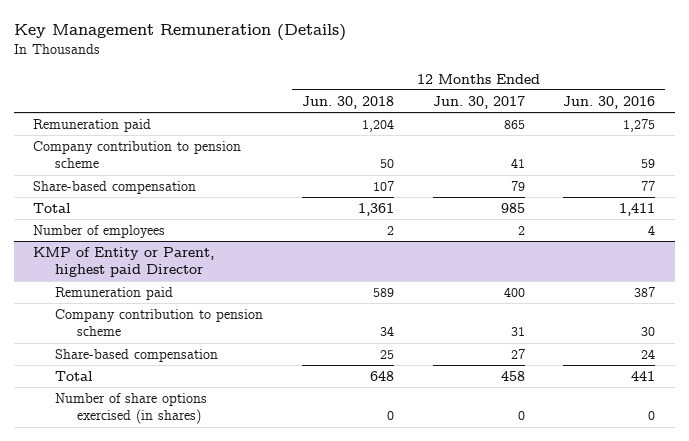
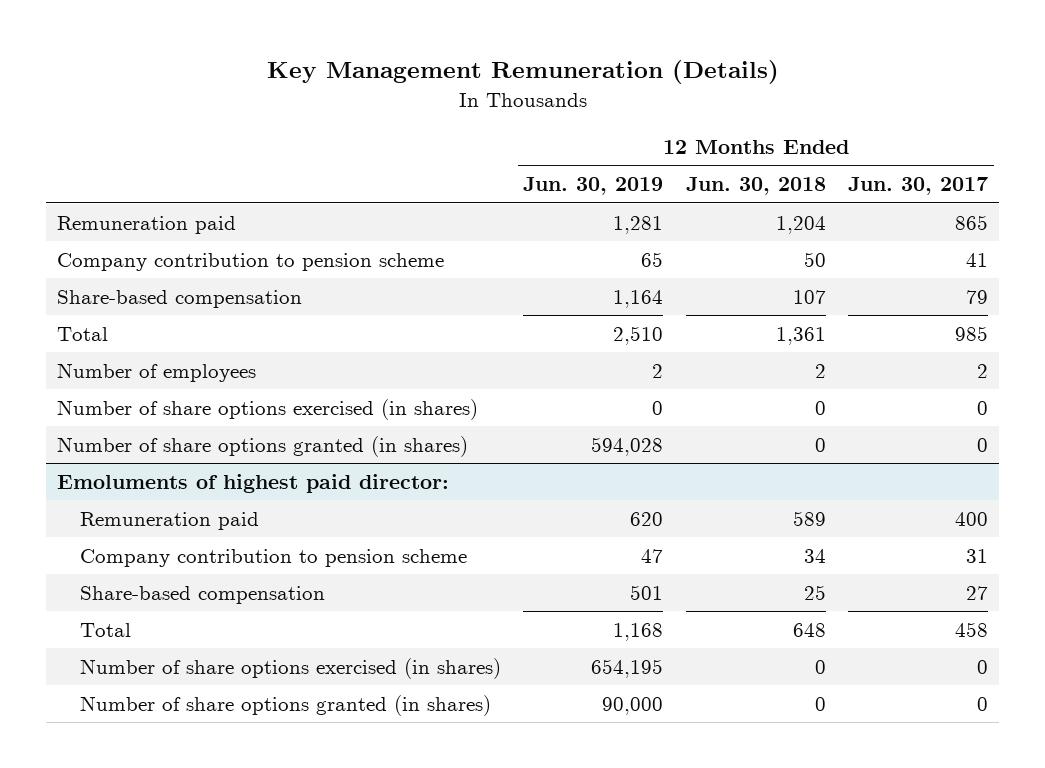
- | 12 Months Ended Jun. 30, 2018 | 12 Months Ended Jun. 30, 2017 | 12 Months Ended Jun. 30, 2016
+ | 12 Months Ended Jun. 30, 2019 | 12 Months Ended Jun. 30, 2018 | 12 Months Ended Jun. 30, 2017
- KMP of Entity or Parent, highest paid Director
+ Number of share options exercised (in shares) | 0 | 0 | 0
+ Number of share options granted (in shares) | 594,028 | 0 | 0
+ Emoluments of highest paid director:
+ Number of share options granted (in shares) | 90,000 | 0 | 0

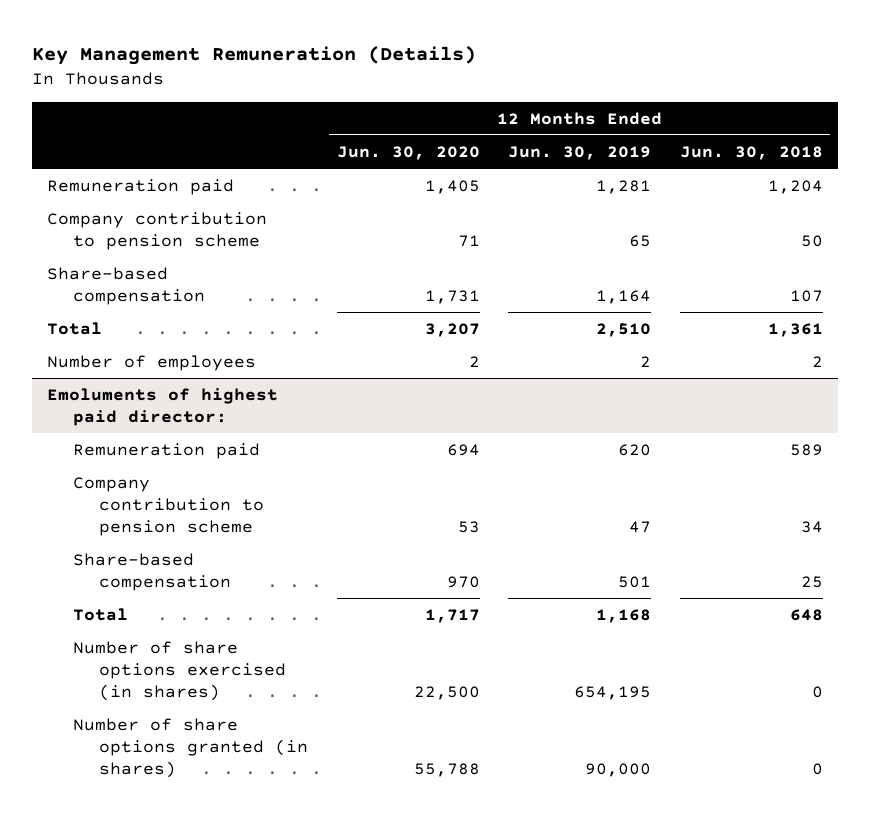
- | 12 Months Ended Jun. 30, 2019 | 12 Months Ended Jun. 30, 2018 | 12 Months Ended Jun. 30, 2017
+ | 12 Months Ended Jun. 30, 2020 | 12 Months Ended Jun. 30, 2019 | 12 Months Ended Jun. 30, 2018
- Number of share options exercised (in shares) | 0 | 0 | 0
- Number of share options granted (in shares) | 594,028 | 0 | 0

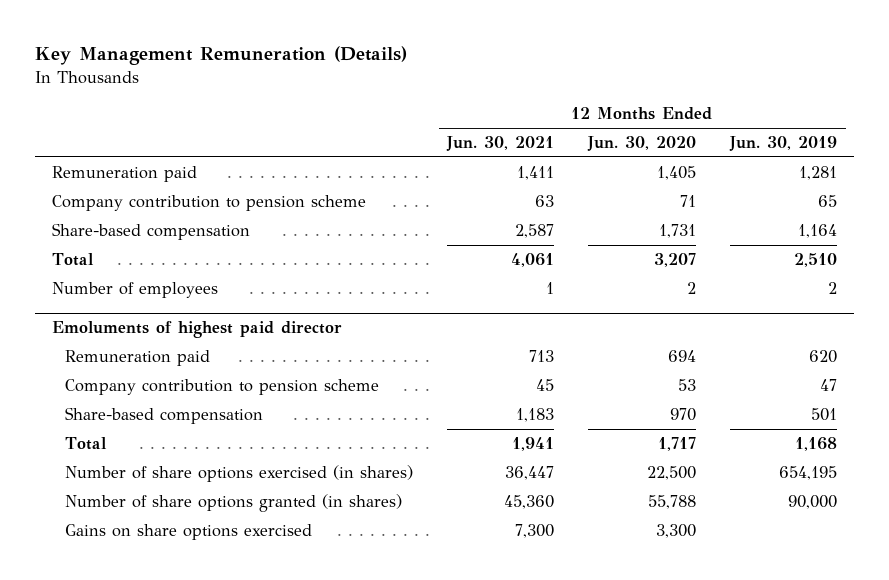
- | 12 Months Ended Jun. 30, 2020 | 12 Months Ended Jun. 30, 2019 | 12 Months Ended Jun. 30, 2018
+ | 12 Months Ended Jun. 30, 2021 | 12 Months Ended Jun. 30, 2020 | 12 Months Ended Jun. 30, 2019
- Emoluments of highest paid director:
+ Emoluments of highest paid director
+ Gains on share options exercised | 7,300 | 3,300 |

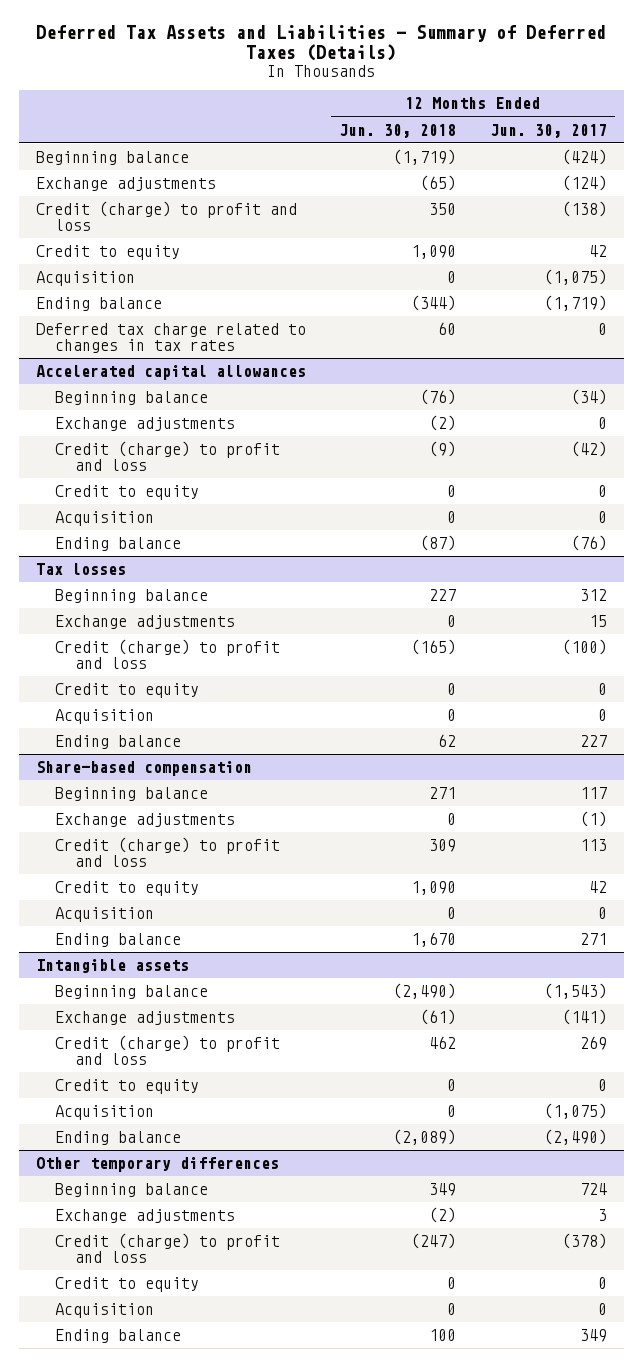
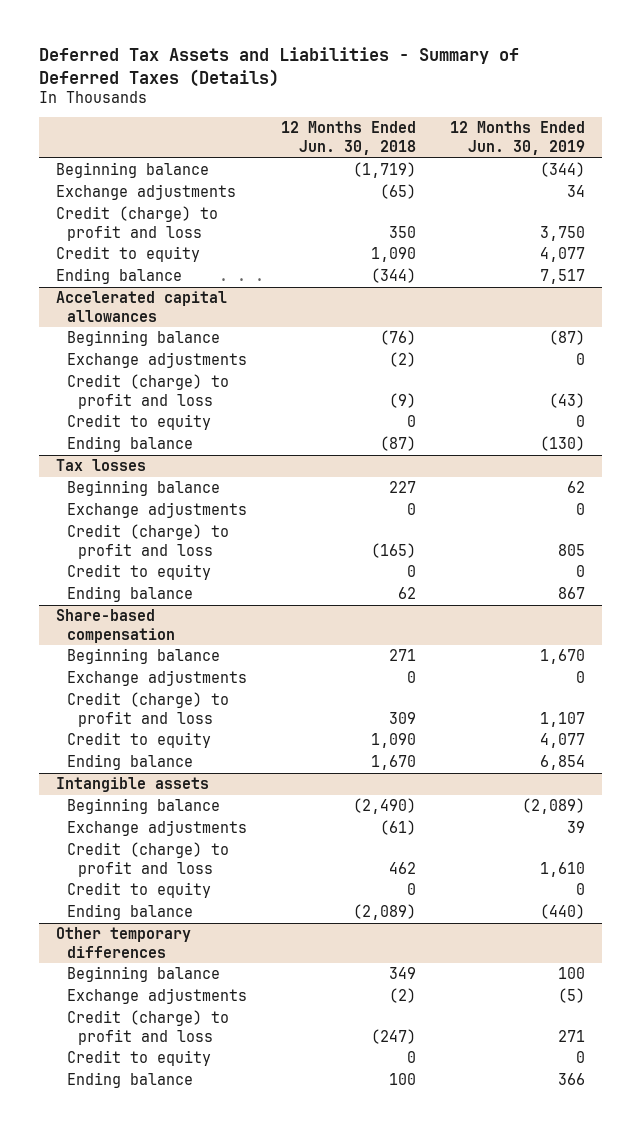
- | 12 Months Ended Jun. 30, 2018 | 12 Months Ended Jun. 30, 2017
+ | 12 Months Ended Jun. 30, 2018 | 12 Months Ended Jun. 30, 2019
- Acquisition | 0 | (1,075)
- Deferred tax charge related to changes in tax rates | 60 | 0
@ Accelerated capital allowances
- Acquisition | 0 | 0
@ Tax losses
- Acquisition | 0 | 0
@ Share-based compensation
- Acquisition | 0 | 0
@ Intangible assets
- Acquisition | 0 | (1,075)
@ Other temporary differences
- Acquisition | 0 | 0

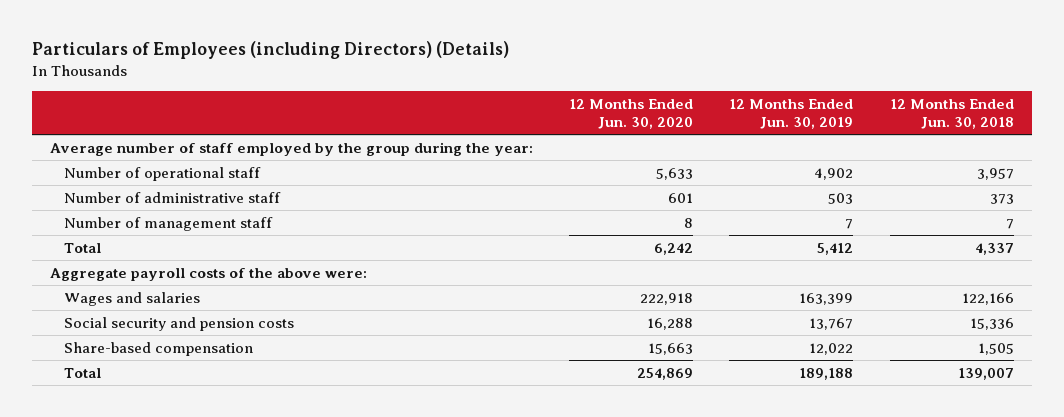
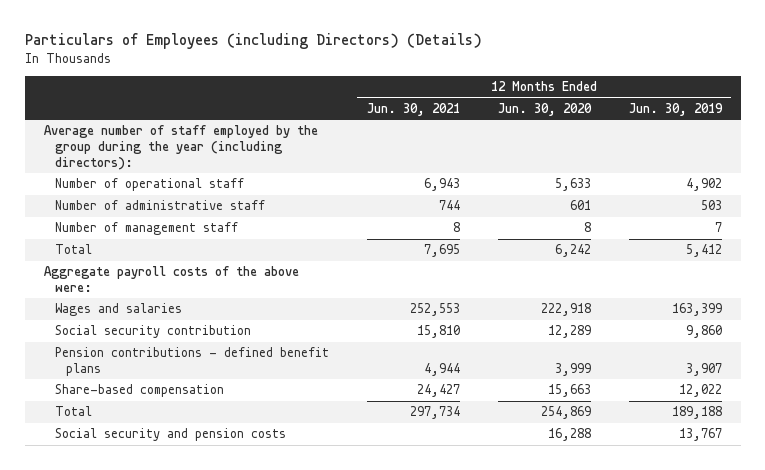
- | 12 Months Ended Jun. 30, 2020 | 12 Months Ended Jun. 30, 2019 | 12 Months Ended Jun. 30, 2018
+ | 12 Months Ended Jun. 30, 2021 | 12 Months Ended Jun. 30, 2020 | 12 Months Ended Jun. 30, 2019
- Average number of staff employed by the group during the year:
+ Average number of staff employed by the group during the year (including directors):
+ Social security contribution | 15,810 | 12,289 | 9,860
+ Pension contributions - defined benefit plans | 4,944 | 3,999 | 3,907
moved down: Social security and pension costs | | 16,288 | 13,767

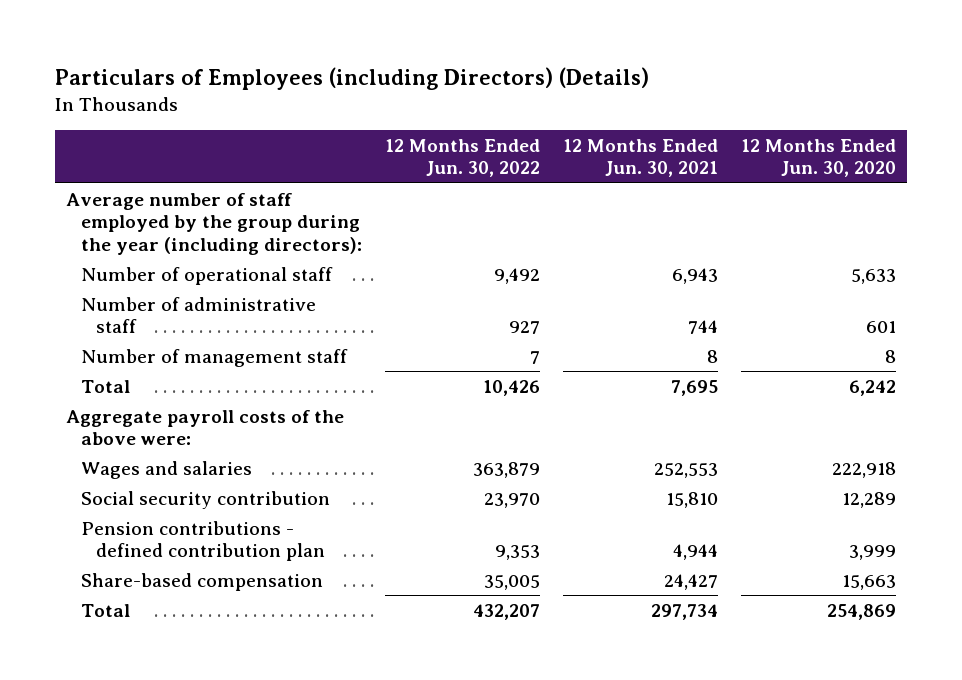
- | 12 Months Ended Jun. 30, 2021 | 12 Months Ended Jun. 30, 2020 | 12 Months Ended Jun. 30, 2019
+ | 12 Months Ended Jun. 30, 2022 | 12 Months Ended Jun. 30, 2021 | 12 Months Ended Jun. 30, 2020
- Pension contributions - defined benefit plans | 4,944 | 3,999 | 3,907
+ Pension contributions - defined contribution plan | 9,353 | 4,944 | 3,999
- Social security and pension costs | | 16,288 | 13,767

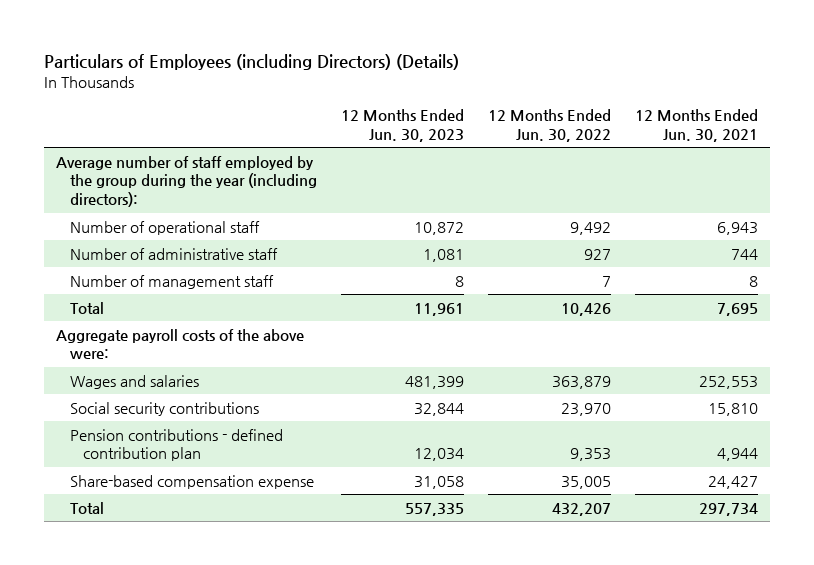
- | 12 Months Ended Jun. 30, 2022 | 12 Months Ended Jun. 30, 2021 | 12 Months Ended Jun. 30, 2020
+ | 12 Months Ended Jun. 30, 2023 | 12 Months Ended Jun. 30, 2022 | 12 Months Ended Jun. 30, 2021
- Social security contribution | 23,970 | 15,810 | 12,289
+ Social security contributions | 32,844 | 23,970 | 15,810
- Share-based compensation | 35,005 | 24,427 | 15,663
+ Share-based compensation expense | 31,058 | 35,005 | 24,427

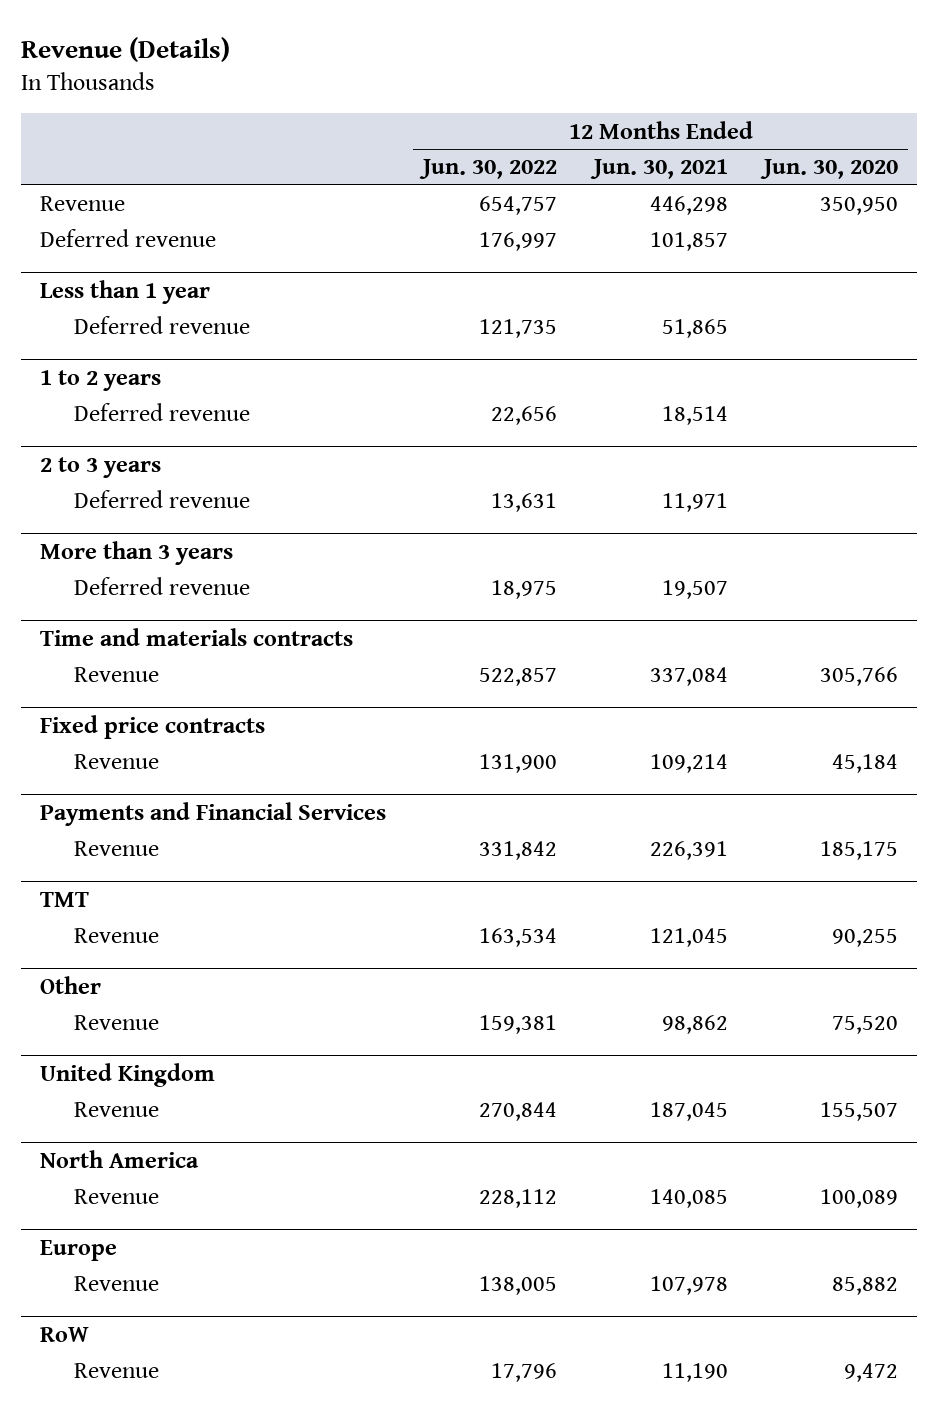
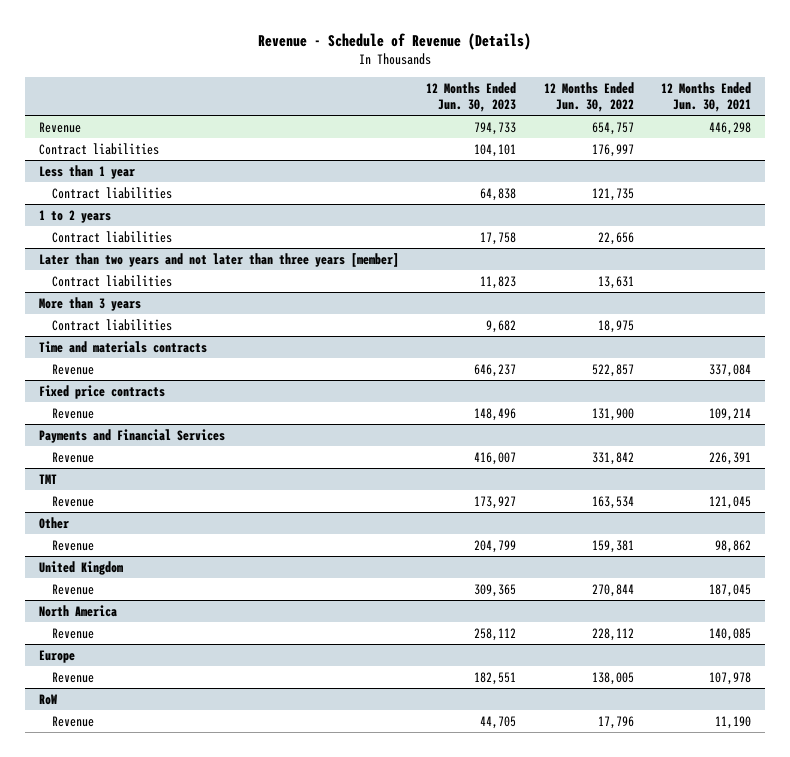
- Revenue (Details)
+ Revenue - Schedule of Revenue (Details)
- | 12 Months Ended Jun. 30, 2022 | 12 Months Ended Jun. 30, 2021 | 12 Months Ended Jun. 30, 2020
+ | 12 Months Ended Jun. 30, 2023 | 12 Months Ended Jun. 30, 2022 | 12 Months Ended Jun. 30, 2021
- Deferred revenue | 176,997 | 101,857 |
+ Contract liabilities | 104,101 | 176,997 |
@ Less than 1 year
- Deferred revenue | 121,735 | 51,865 |
+ Contract liabilities | 64,838 | 121,735 |
@ 1 to 2 years
- Deferred revenue | 22,656 | 18,514 |
- 2 to 3 years
- Deferred revenue | 13,631 | 11,971 |
@ 1 to 2 years
+ Contract liabilities | 17,758 | 22,656 |
+ Later than two years and not later than three years [member]
+ Contract liabilities | 11,823 | 13,631 |
@ More than 3 years
- Deferred revenue | 18,975 | 19,507 |
+ Contract liabilities | 9,682 | 18,975 |

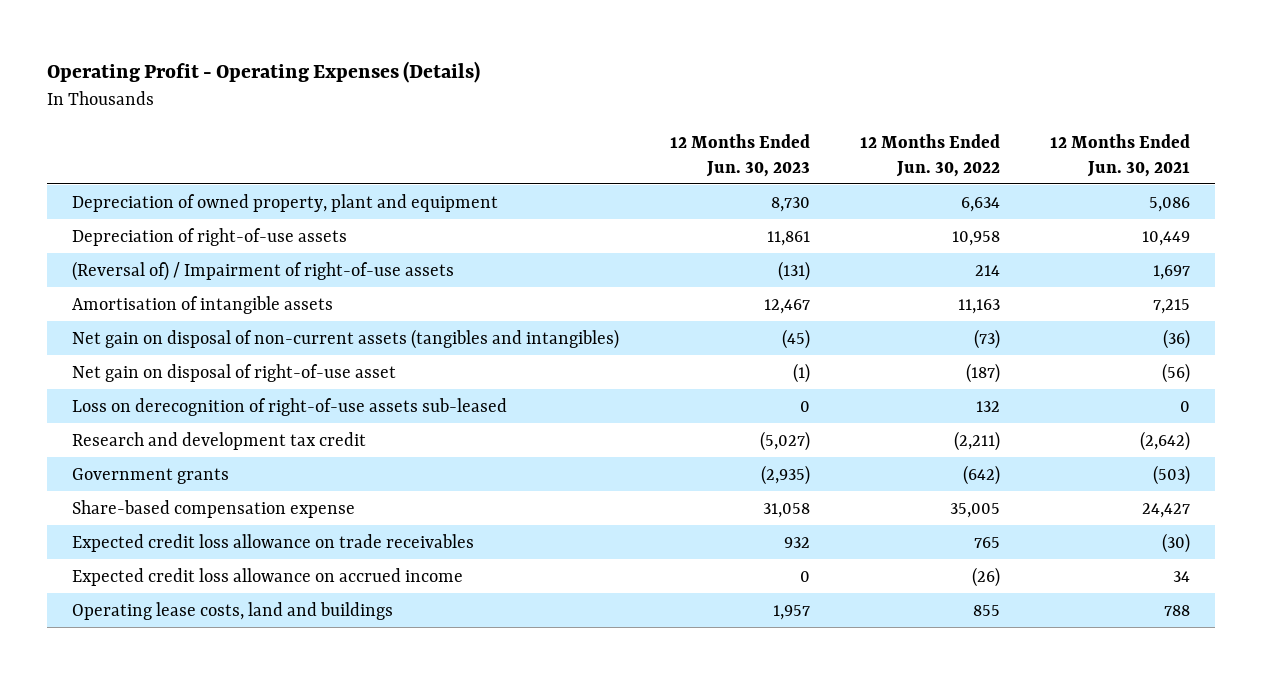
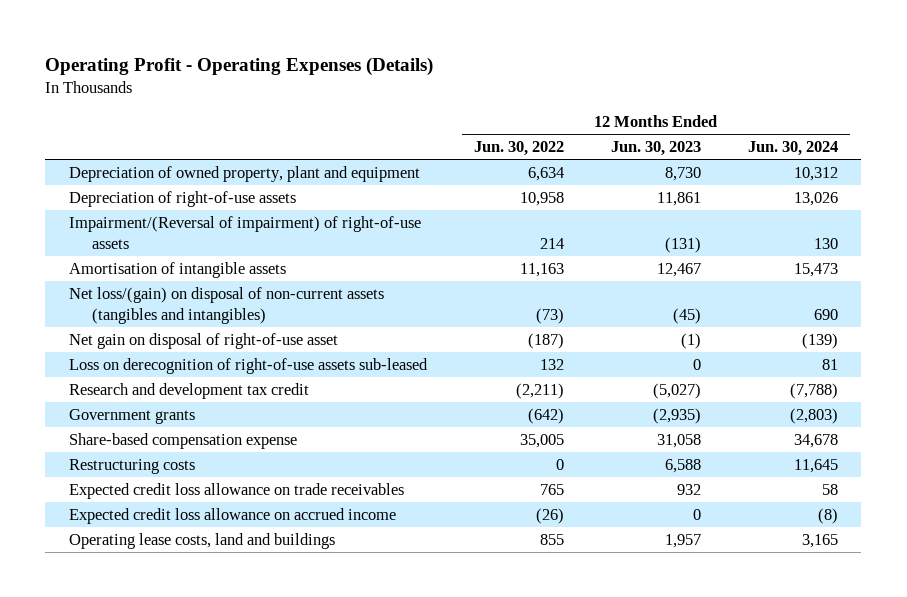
- | 12 Months Ended Jun. 30, 2023 | 12 Months Ended Jun. 30, 2022 | 12 Months Ended Jun. 30, 2021
+ | 12 Months Ended Jun. 30, 2022 | 12 Months Ended Jun. 30, 2023 | 12 Months Ended Jun. 30, 2024
- (Reversal of) / Impairment of right-of-use assets | (131) | 214 | 1,697
+ Impairment/(Reversal of impairment) of right-of-use assets | 214 | (131) | 130
- Net gain on disposal of non-current assets (tangibles and intangibles) | (45) | (73) | (36)
+ Net loss/(gain) on disposal of non-current assets (tangibles and intangibles) | (73) | (45) | 690
+ Restructuring costs | 0 | 6,588 | 11,645

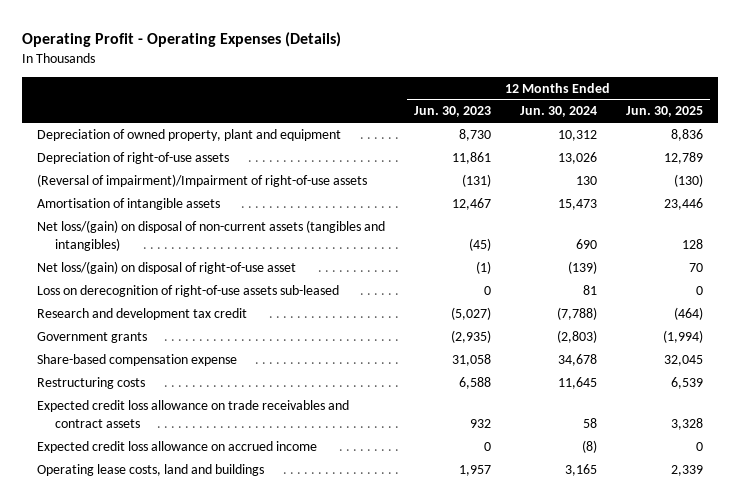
- | 12 Months Ended Jun. 30, 2022 | 12 Months Ended Jun. 30, 2023 | 12 Months Ended Jun. 30, 2024
+ | 12 Months Ended Jun. 30, 2023 | 12 Months Ended Jun. 30, 2024 | 12 Months Ended Jun. 30, 2025
- Impairment/(Reversal of impairment) of right-of-use assets | 214 | (131) | 130
+ (Reversal of impairment)/Impairment of right-of-use assets | (131) | 130 | (130)
- Net gain on disposal of right-of-use asset | (187) | (1) | (139)
+ Net loss/(gain) on disposal of right-of-use asset | (1) | (139) | 70
- Expected credit loss allowance on trade receivables | 765 | 932 | 58
+ Expected credit loss allowance on trade receivables and contract assets | 932 | 58 | 3,328

